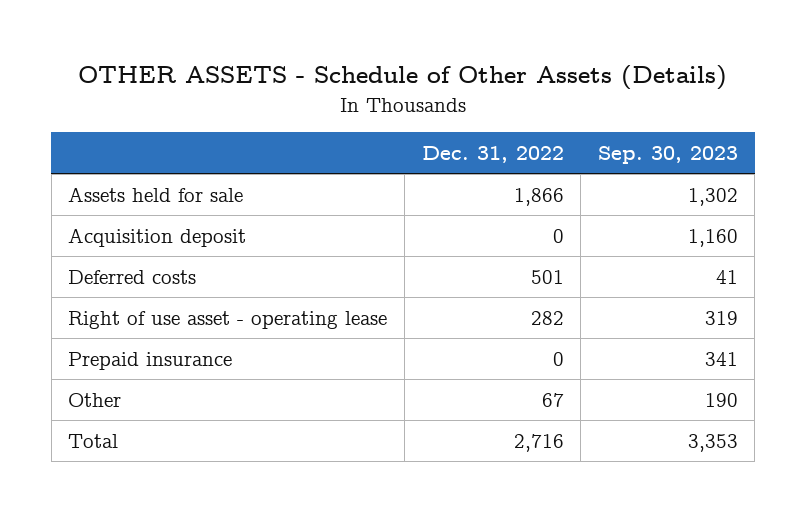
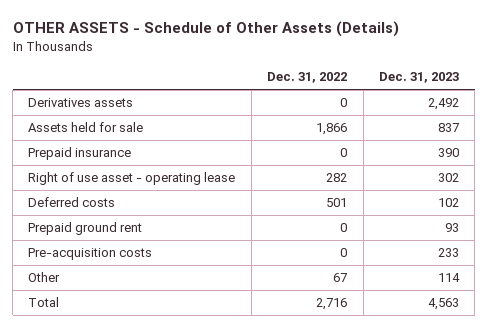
- | Dec. 31, 2022 | Sep. 30, 2023
+ | Dec. 31, 2022 | Dec. 31, 2023
+ Derivatives assets | 0 | 2,492
- Acquisition deposit | 0 | 1,160
moved down: Right of use asset - operating lease | 282 | 302
moved down: Deferred costs | 501 | 102
+ Prepaid ground rent | 0 | 93
+ Pre-acquisition costs | 0 | 233

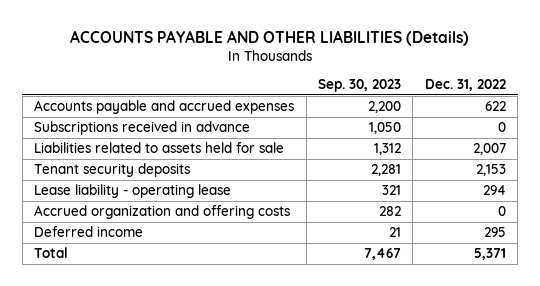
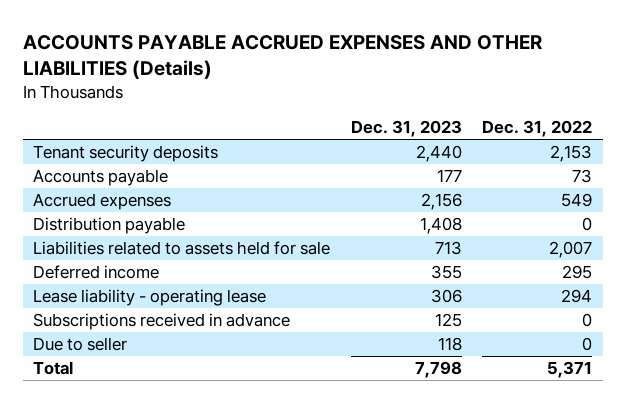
- ACCOUNTS PAYABLE AND OTHER LIABILITIES (Details)
+ ACCOUNTS PAYABLE ACCRUED EXPENSES AND OTHER LIABILITIES (Details)
- | Sep. 30, 2023 | Dec. 31, 2022
+ | Dec. 31, 2023 | Dec. 31, 2022
- Accounts payable and accrued expenses | 2,200 | 622
- Accrued organization and offering costs | 282 | 0
+ Accounts payable | 177 | 73
+ Accrued expenses | 2,156 | 549
+ Distribution payable | 1,408 | 0
moved down: Liabilities related to assets held for sale | 713 | 2,007
moved down: Lease liability - operating lease | 306 | 294
moved down: Subscriptions received in advance | 125 | 0
+ Due to seller | 118 | 0

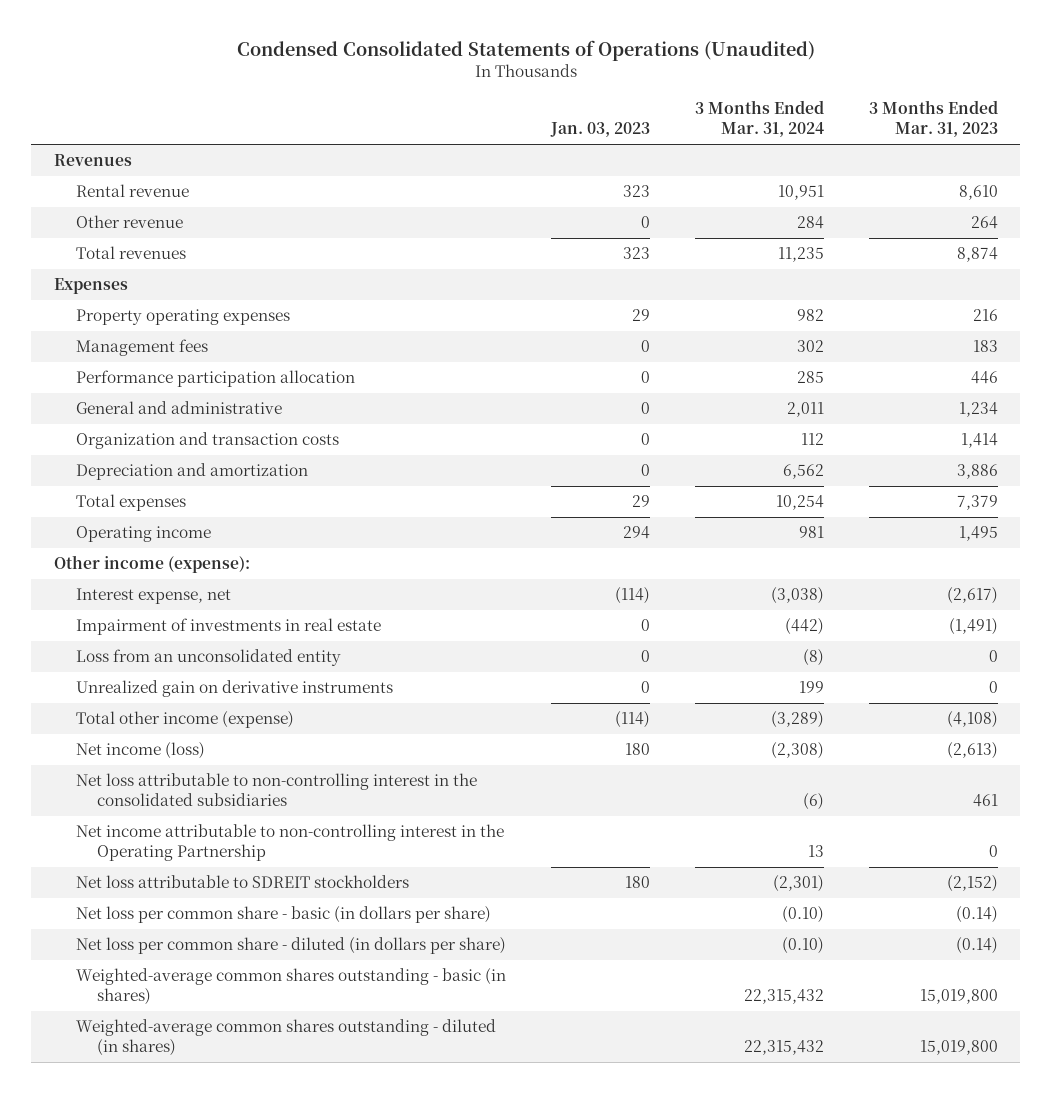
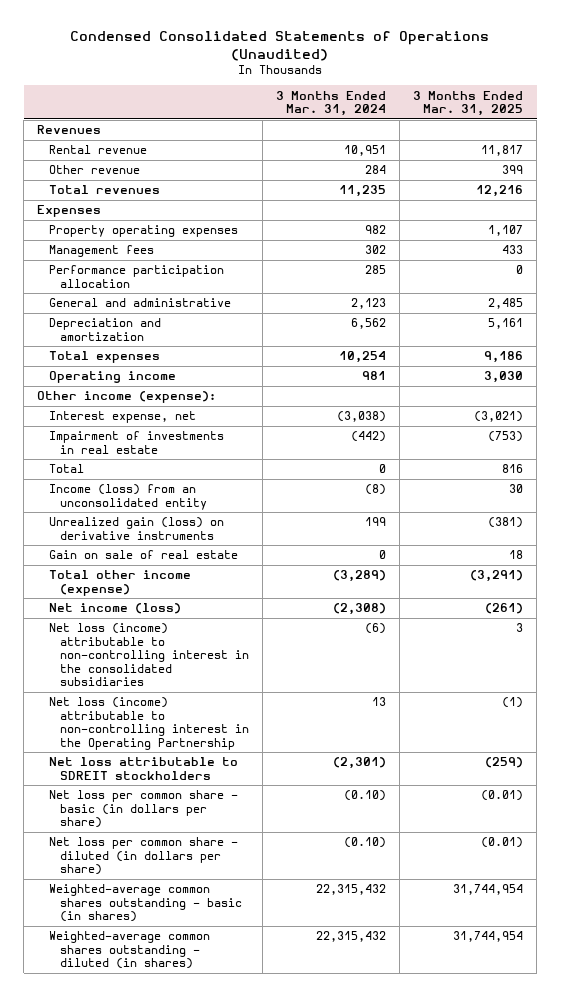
- | Jan. 03, 2023 | 3 Months Ended Mar. 31, 2024 | 3 Months Ended Mar. 31, 2023
+ | 3 Months Ended Mar. 31, 2024 | 3 Months Ended Mar. 31, 2025
- General and administrative | 0 | 2,011 | 1,234
- Organization and transaction costs | 0 | 112 | 1,414
+ General and administrative | 2,123 | 2,485
- Loss from an unconsolidated entity | 0 | (8) | 0
- Unrealized gain on derivative instruments | 0 | 199 | 0
+ Total | 0 | 816
+ Income (loss) from an unconsolidated entity | (8) | 30
+ Unrealized gain (loss) on derivative instruments | 199 | (381)
+ Gain on sale of real estate | 0 | 18
- Net loss attributable to non-controlling interest in the consolidated subsidiaries | | (6) | 461
- Net income attributable to non-controlling interest in the Operating Partnership | | 13 | 0
+ Net loss (income) attributable to non-controlling interest in the consolidated subsidiaries | (6) | 3
+ Net loss (income) attributable to non-controlling interest in the Operating Partnership | 13 | (1)

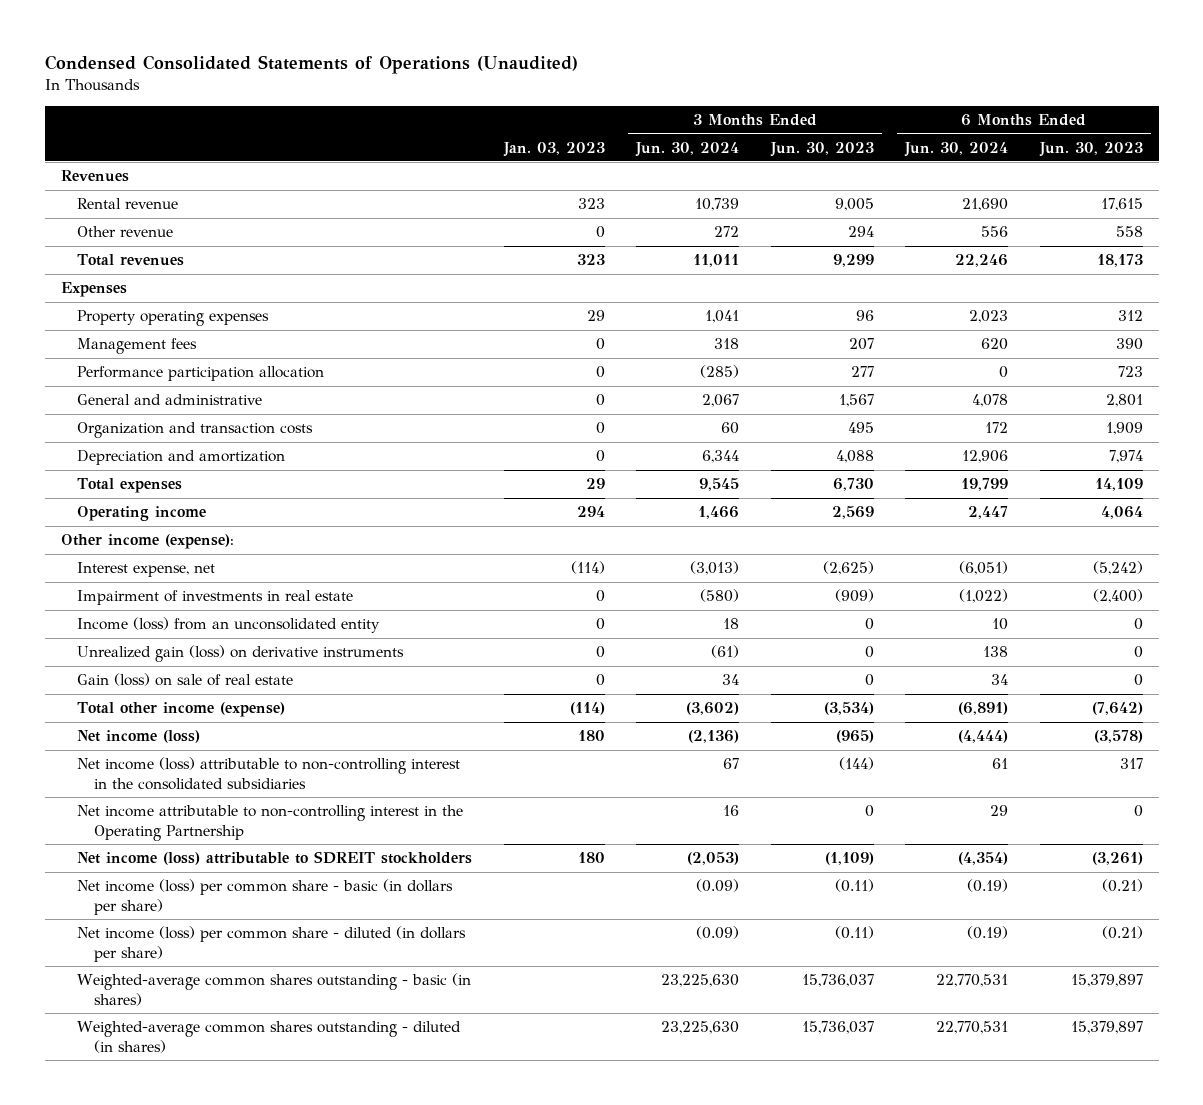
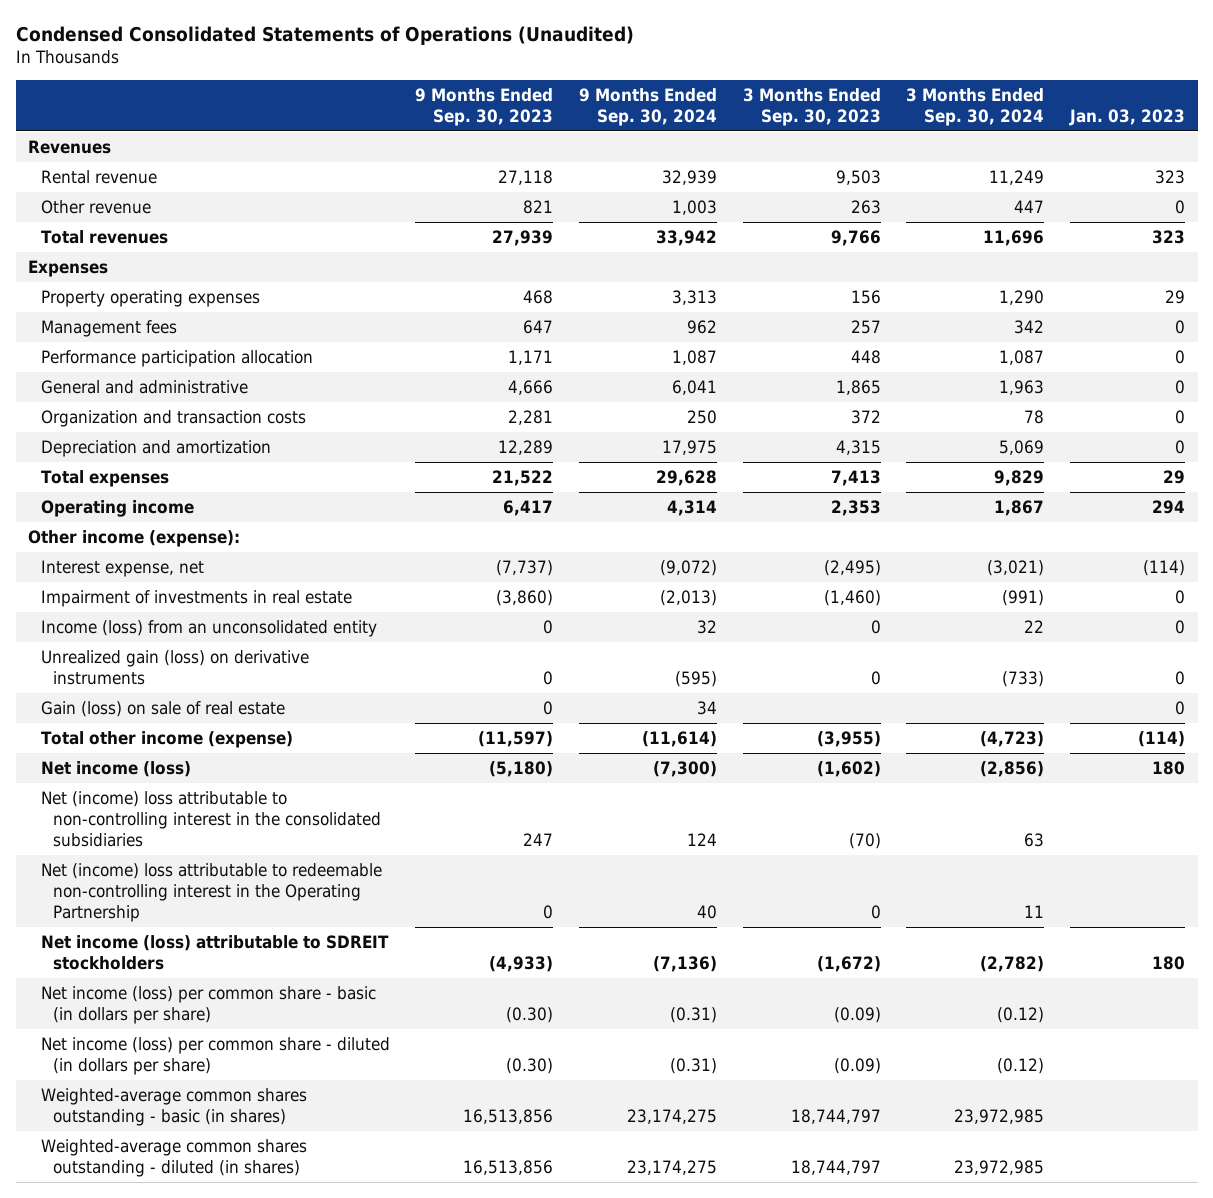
- | Jan. 03, 2023 | 3 Months Ended Jun. 30, 2024 | 3 Months Ended Jun. 30, 2023 | 6 Months Ended Jun. 30, 2024 | 6 Months Ended Jun. 30, 2023
+ | 9 Months Ended Sep. 30, 2023 | 9 Months Ended Sep. 30, 2024 | 3 Months Ended Sep. 30, 2023 | 3 Months Ended Sep. 30, 2024 | Jan. 03, 2023
- Net income (loss) attributable to non-controlling interest in the consolidated subsidiaries | | 67 | (144) | 61 | 317
- Net income attributable to non-controlling interest in the Operating Partnership | | 16 | 0 | 29 | 0
+ Net (income) loss attributable to non-controlling interest in the consolidated subsidiaries | 247 | 124 | (70) | 63 |
+ Net (income) loss attributable to redeemable non-controlling interest in the Operating Partnership | 0 | 40 | 0 | 11 |

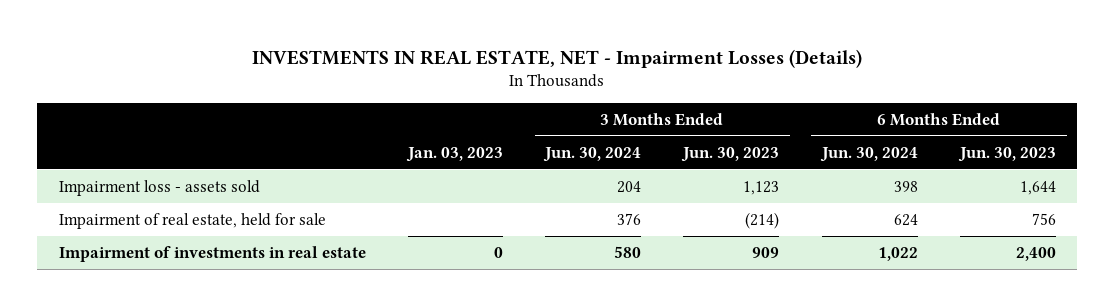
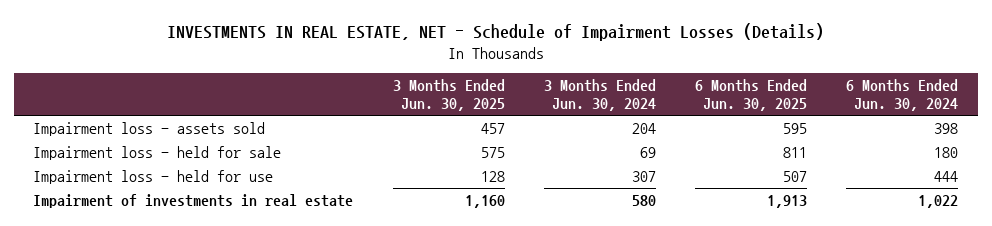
- INVESTMENTS IN REAL ESTATE, NET - Impairment Losses (Details)
+ INVESTMENTS IN REAL ESTATE, NET - Schedule of Impairment Losses (Details)
- | Jan. 03, 2023 | 3 Months Ended Jun. 30, 2024 | 3 Months Ended Jun. 30, 2023 | 6 Months Ended Jun. 30, 2024 | 6 Months Ended Jun. 30, 2023
+ | 3 Months Ended Jun. 30, 2025 | 3 Months Ended Jun. 30, 2024 | 6 Months Ended Jun. 30, 2025 | 6 Months Ended Jun. 30, 2024
- Impairment of real estate, held for sale | | 376 | (214) | 624 | 756
+ Impairment loss - held for sale | 575 | 69 | 811 | 180
+ Impairment loss - held for use | 128 | 307 | 507 | 444

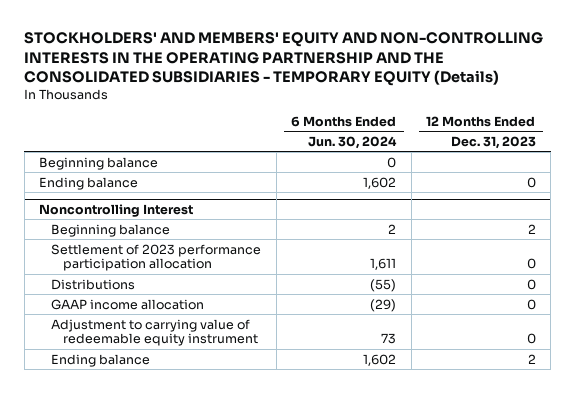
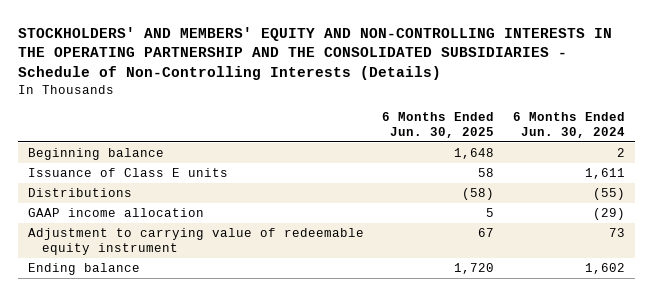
- STOCKHOLDERS' AND MEMBERS' EQUITY AND NON-CONTROLLING INTERESTS IN THE OPERATING PARTNERSHIP AND THE CONSOLIDATED SUBSIDIARIES - TEMPORARY EQUITY (Details)
+ STOCKHOLDERS' AND MEMBERS' EQUITY AND NON-CONTROLLING INTERESTS IN THE OPERATING PARTNERSHIP AND THE CONSOLIDATED SUBSIDIARIES - Schedule of Non-Controlling Interests (Details)
- | 6 Months Ended Jun. 30, 2024 | 12 Months Ended Dec. 31, 2023
+ | 6 Months Ended Jun. 30, 2025 | 6 Months Ended Jun. 30, 2024
- Beginning balance | 0 |
- Ending balance | 1,602 | 0
- Noncontrolling Interest
- Settlement of 2023 performance participation allocation | 1,611 | 0
+ Issuance of Class E units | 58 | 1,611

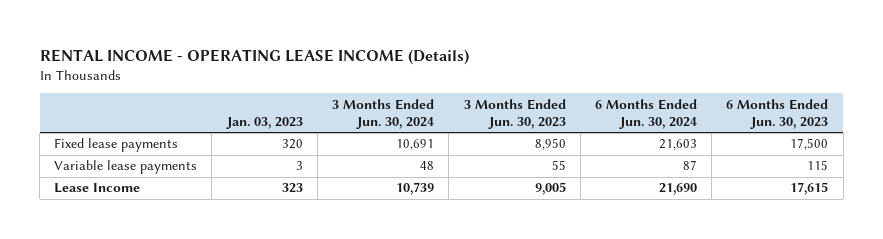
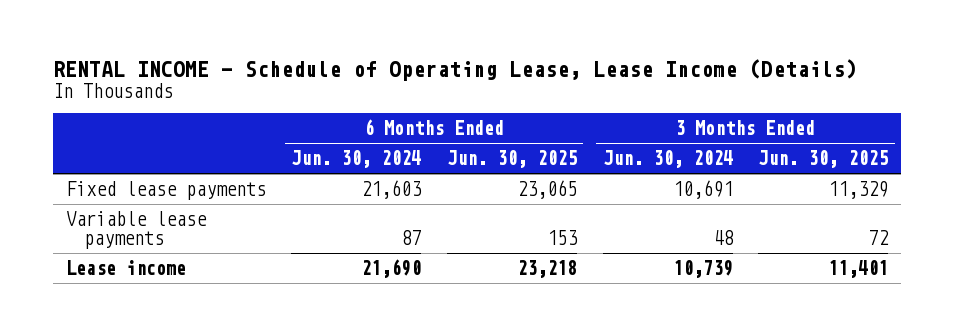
- RENTAL INCOME - OPERATING LEASE INCOME (Details)
+ RENTAL INCOME - Schedule of Operating Lease, Lease Income (Details)
- | Jan. 03, 2023 | 3 Months Ended Jun. 30, 2024 | 3 Months Ended Jun. 30, 2023 | 6 Months Ended Jun. 30, 2024 | 6 Months Ended Jun. 30, 2023
+ | 6 Months Ended Jun. 30, 2024 | 6 Months Ended Jun. 30, 2025 | 3 Months Ended Jun. 30, 2024 | 3 Months Ended Jun. 30, 2025
- Lease Income | 323 | 10,739 | 9,005 | 21,690 | 17,615
+ Lease income | 21,690 | 23,218 | 10,739 | 11,401

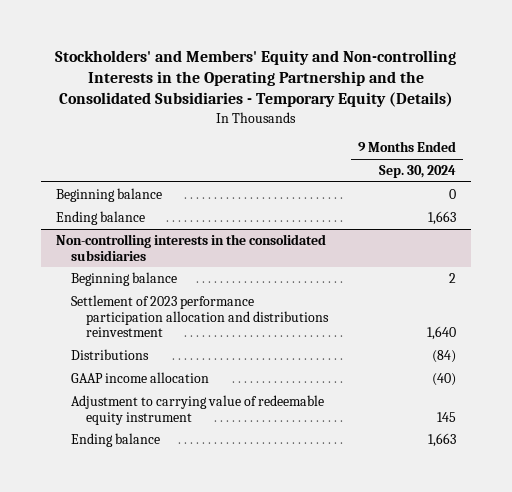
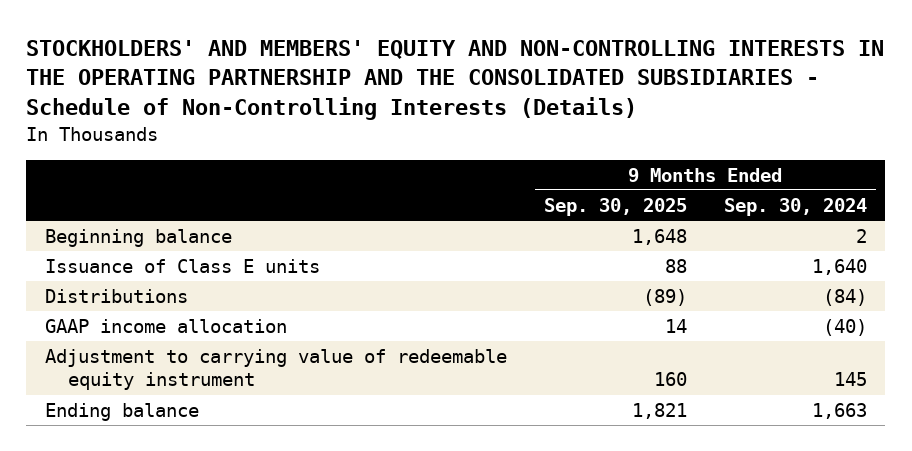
- Stockholders' and Members' Equity and Non-controlling Interests in the Operating Partnership and the Consolidated Subsidiaries - Temporary Equity (Details)
+ STOCKHOLDERS' AND MEMBERS' EQUITY AND NON-CONTROLLING INTERESTS IN THE OPERATING PARTNERSHIP AND THE CONSOLIDATED SUBSIDIARIES - Schedule of Non-Controlling Interests (Details)
- | 9 Months Ended Sep. 30, 2024
+ | 9 Months Ended Sep. 30, 2025 | 9 Months Ended Sep. 30, 2024
- Beginning balance | 0
- Ending balance | 1,663
- Non-controlling interests in the consolidated subsidiaries
- Settlement of 2023 performance participation allocation and distributions reinvestment | 1,640
+ Issuance of Class E units | 88 | 1,640

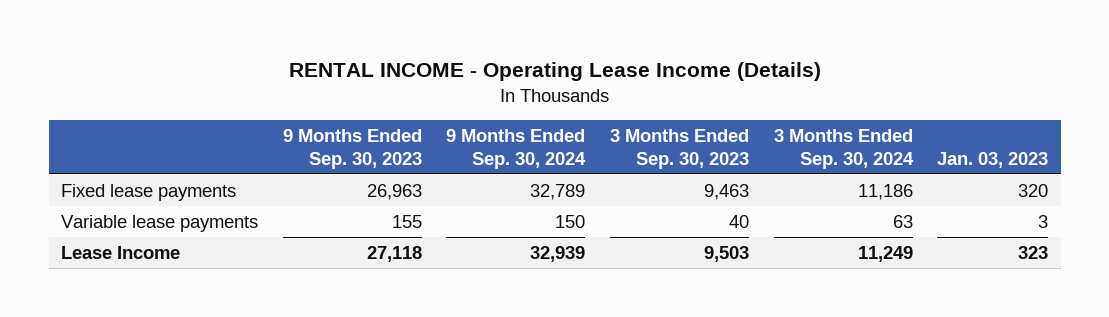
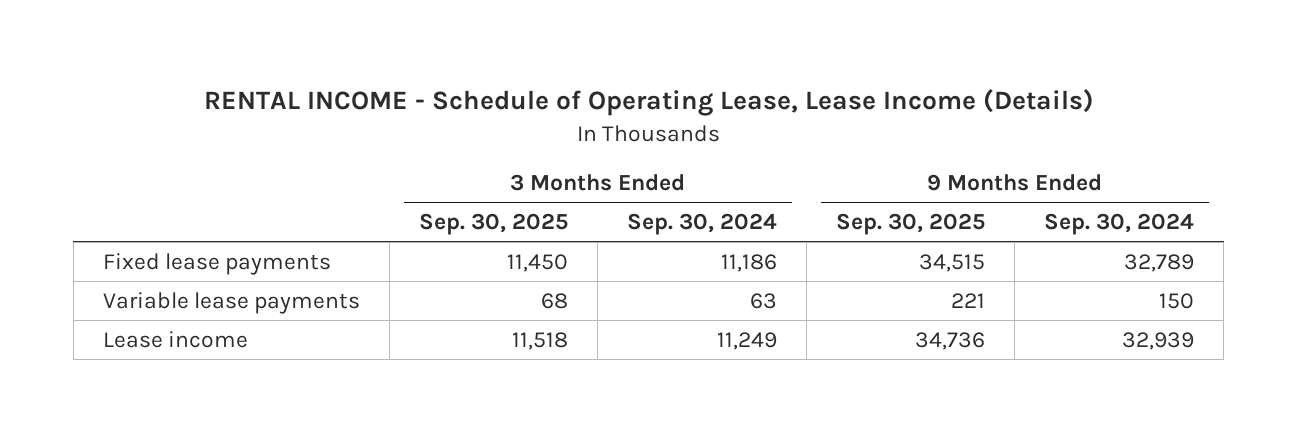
- RENTAL INCOME - Operating Lease Income (Details)
+ RENTAL INCOME - Schedule of Operating Lease, Lease Income (Details)
- | 9 Months Ended Sep. 30, 2023 | 9 Months Ended Sep. 30, 2024 | 3 Months Ended Sep. 30, 2023 | 3 Months Ended Sep. 30, 2024 | Jan. 03, 2023
+ | 3 Months Ended Sep. 30, 2025 | 3 Months Ended Sep. 30, 2024 | 9 Months Ended Sep. 30, 2025 | 9 Months Ended Sep. 30, 2024
- Lease Income | 27,118 | 32,939 | 9,503 | 11,249 | 323
+ Lease income | 11,518 | 11,249 | 34,736 | 32,939

